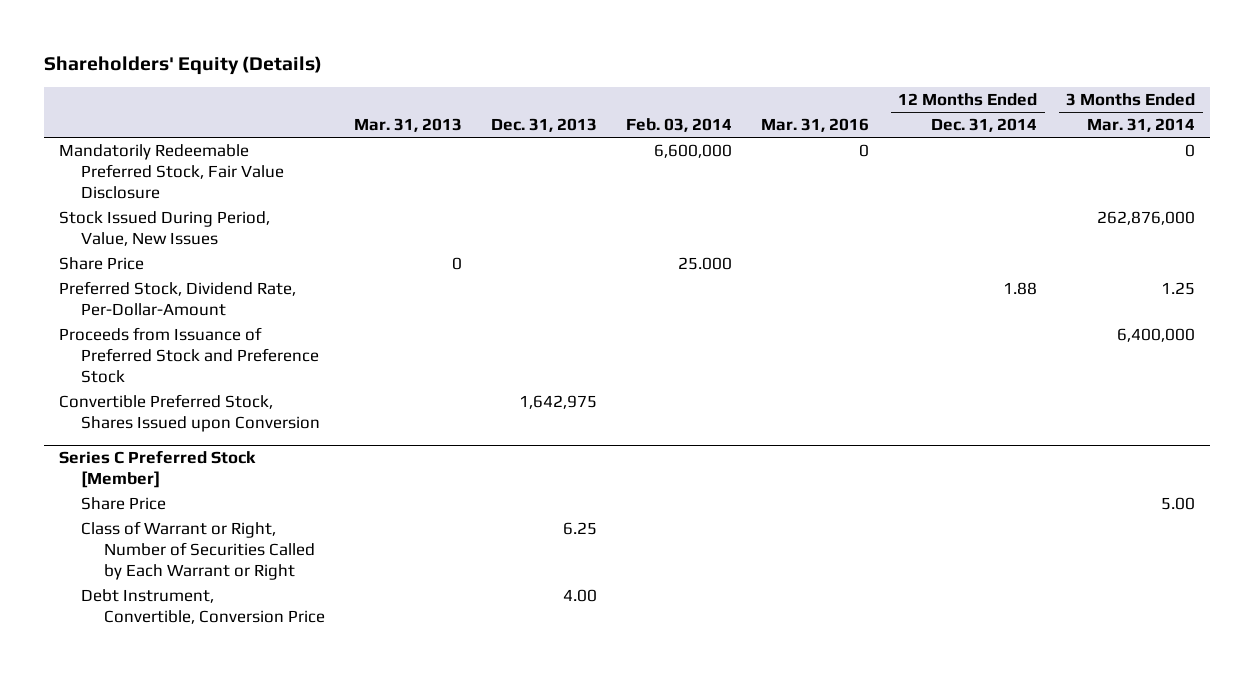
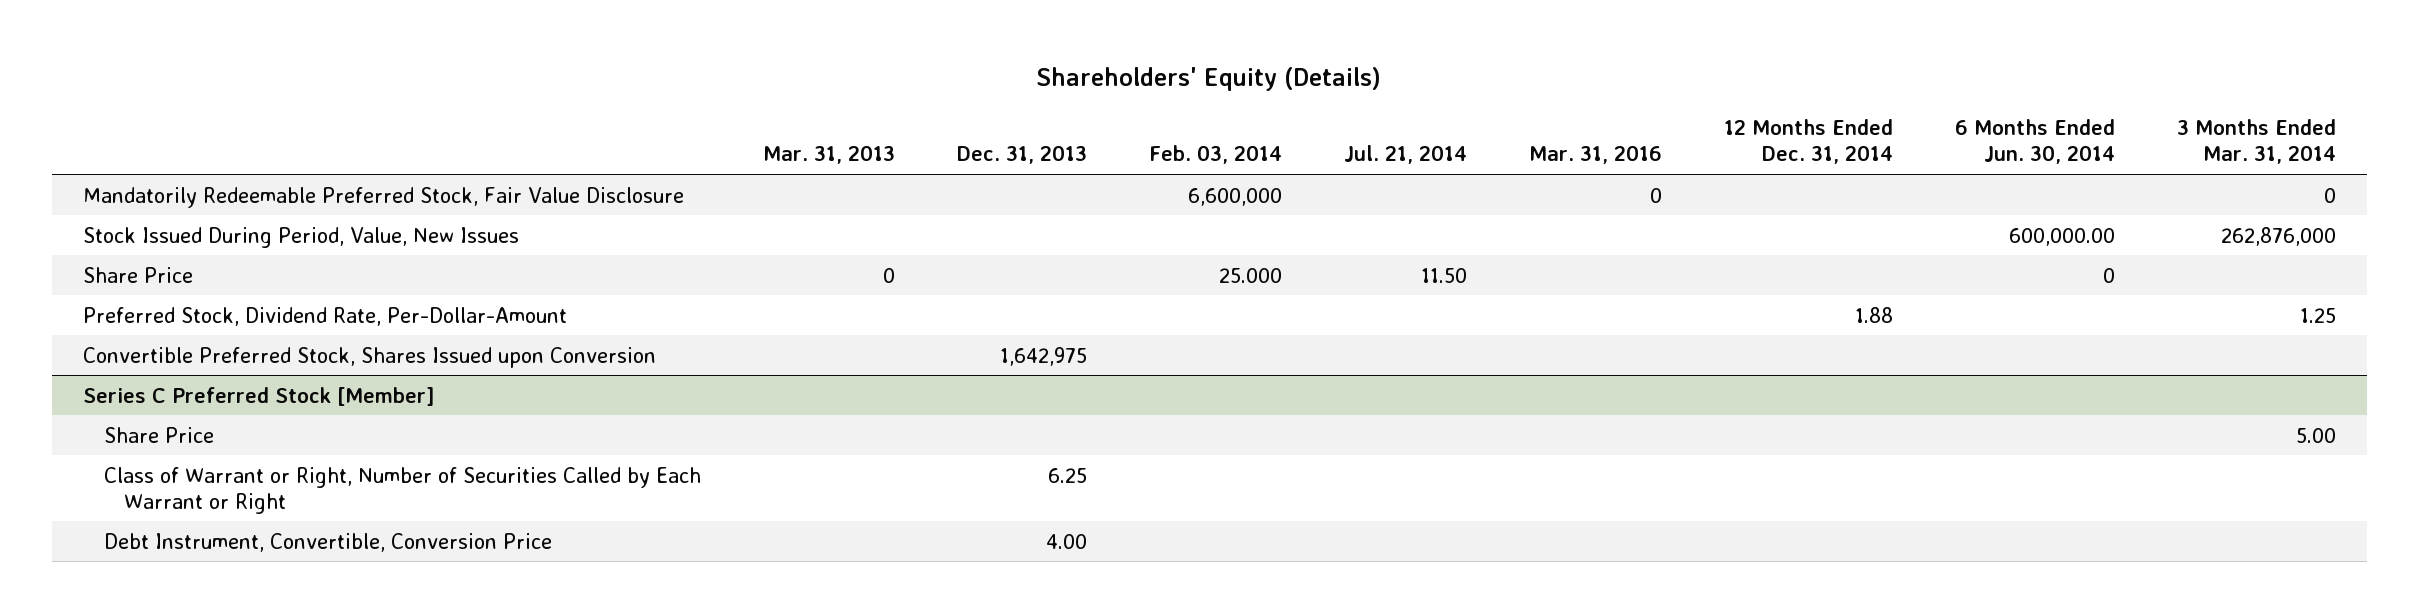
- | Mar. 31, 2013 | Dec. 31, 2013 | Feb. 03, 2014 | Mar. 31, 2016 | 12 Months Ended Dec. 31, 2014 | 3 Months Ended Mar. 31, 2014
+ | Mar. 31, 2013 | Dec. 31, 2013 | Feb. 03, 2014 | Jul. 21, 2014 | Mar. 31, 2016 | 12 Months Ended Dec. 31, 2014 | 6 Months Ended Jun. 30, 2014 | 3 Months Ended Mar. 31, 2014
- Proceeds from Issuance of Preferred Stock and Preference Stock | | | | | | 6,400,000

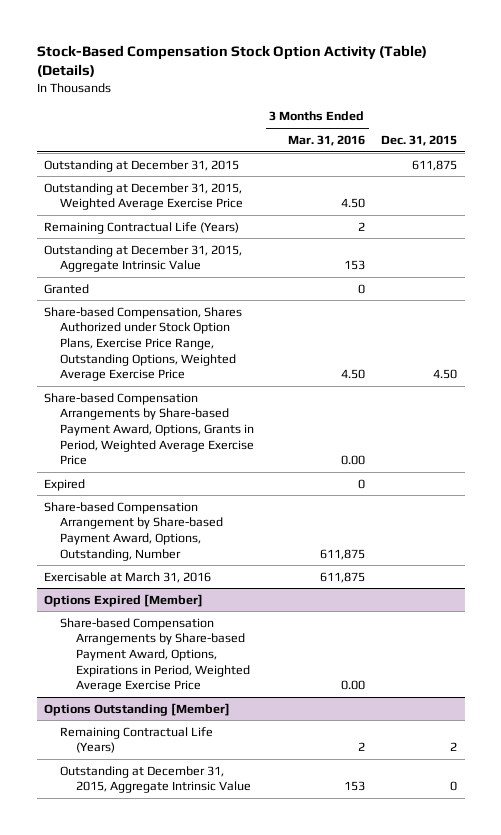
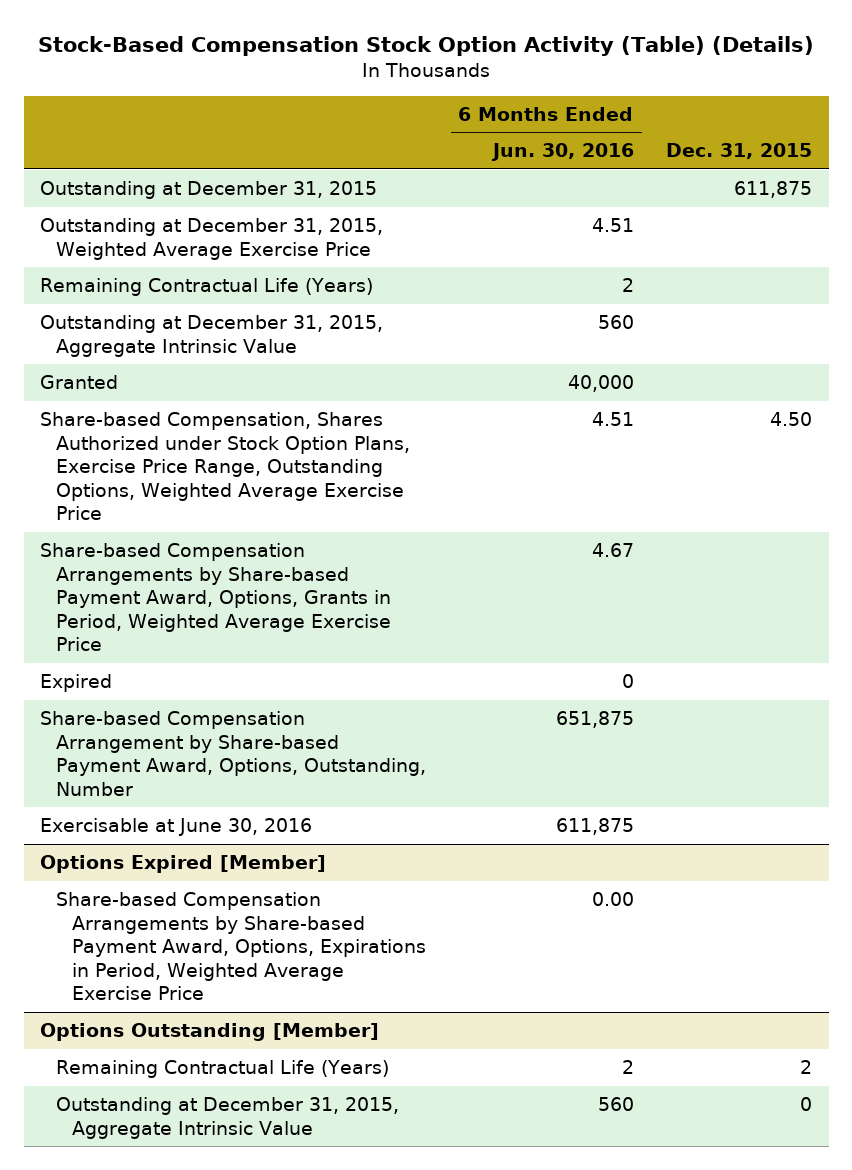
- | 3 Months Ended Mar. 31, 2016 | Dec. 31, 2015
+ | 6 Months Ended Jun. 30, 2016 | Dec. 31, 2015
- Exercisable at March 31, 2016 | 611,875 |
+ Exercisable at June 30, 2016 | 611,875 |

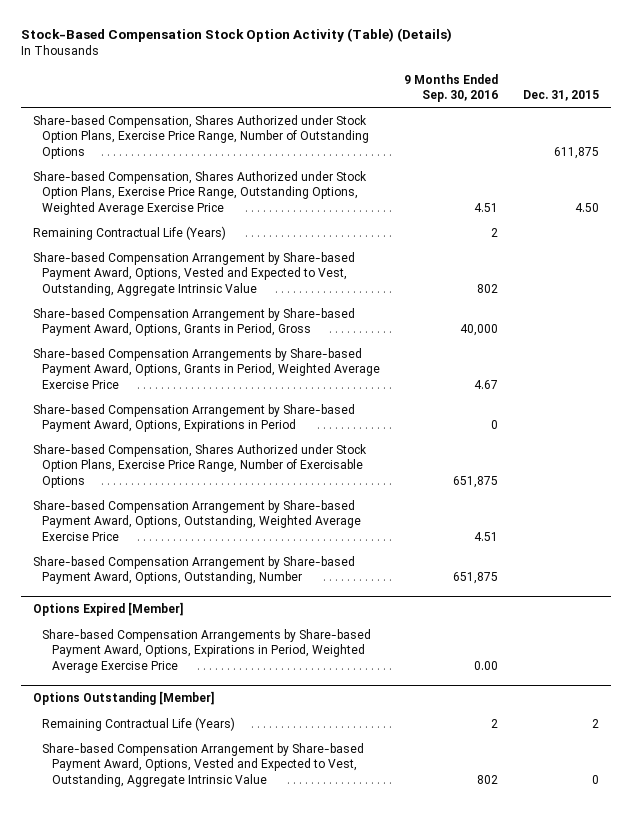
- | 6 Months Ended Jun. 30, 2016 | Dec. 31, 2015
+ | 9 Months Ended Sep. 30, 2016 | Dec. 31, 2015
- Outstanding at December 31, 2015 | | 611,875
- Outstanding at December 31, 2015, Weighted Average Exercise Price | 4.51 |
- Outstanding at December 31, 2015, Aggregate Intrinsic Value | 560 |
- Granted | 40,000 |
+ Share-based Compensation, Shares Authorized under Stock Option Plans, Exercise Price Range, Number of Outstanding Options | | 611,875
moved down: Remaining Contractual Life (Years) | 2 |
+ Share-based Compensation Arrangement by Share-based Payment Award, Options, Vested and Expected to Vest, Outstanding, Aggregate Intrinsic Value | 802 |
+ Share-based Compensation Arrangement by Share-based Payment Award, Options, Grants in Period, Gross | 40,000 |
- Expired | 0 |
+ Share-based Compensation Arrangement by Share-based Payment Award, Options, Expirations in Period | 0 |
+ Share-based Compensation, Shares Authorized under Stock Option Plans, Exercise Price Range, Number of Exercisable Options | 651,875 |
+ Share-based Compensation Arrangement by Share-based Payment Award, Options, Outstanding, Weighted Average Exercise Price | 4.51 |
- Exercisable at June 30, 2016 | 611,875 |
@ Options Outstanding [Member]
- Outstanding at December 31, 2015, Aggregate Intrinsic Value | 560 | 0
+ Share-based Compensation Arrangement by Share-based Payment Award, Options, Vested and Expected to Vest, Outstanding, Aggregate Intrinsic Value | 802 | 0

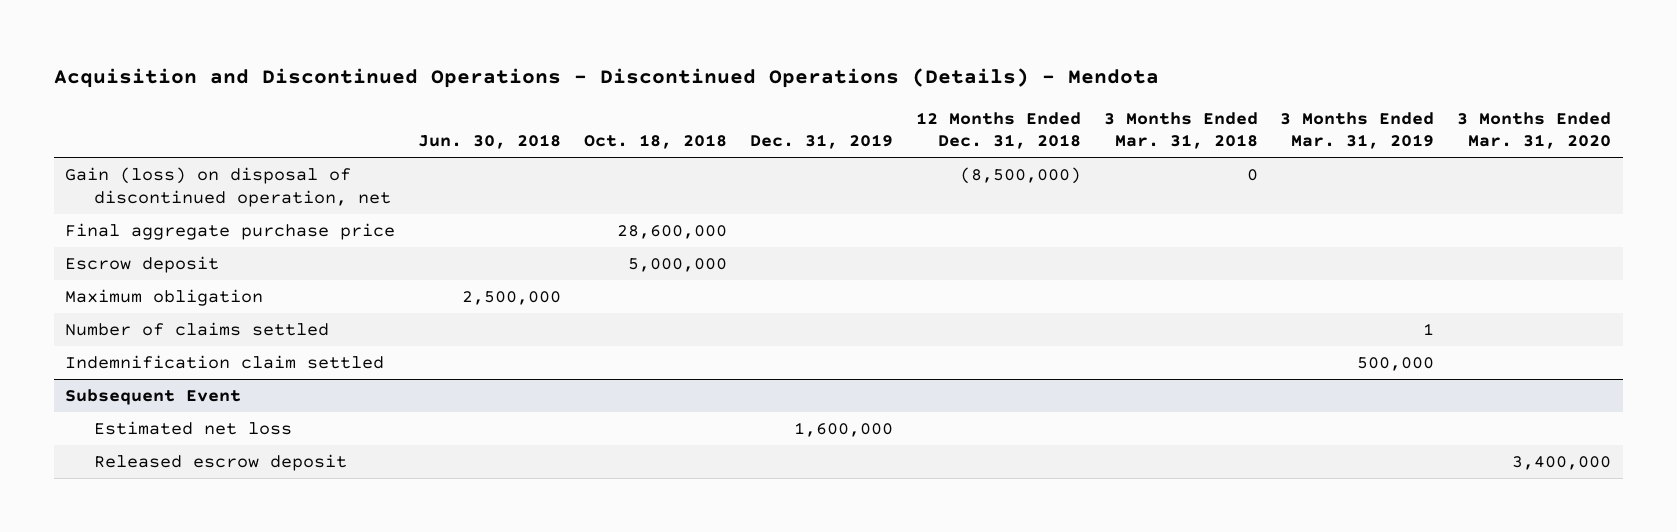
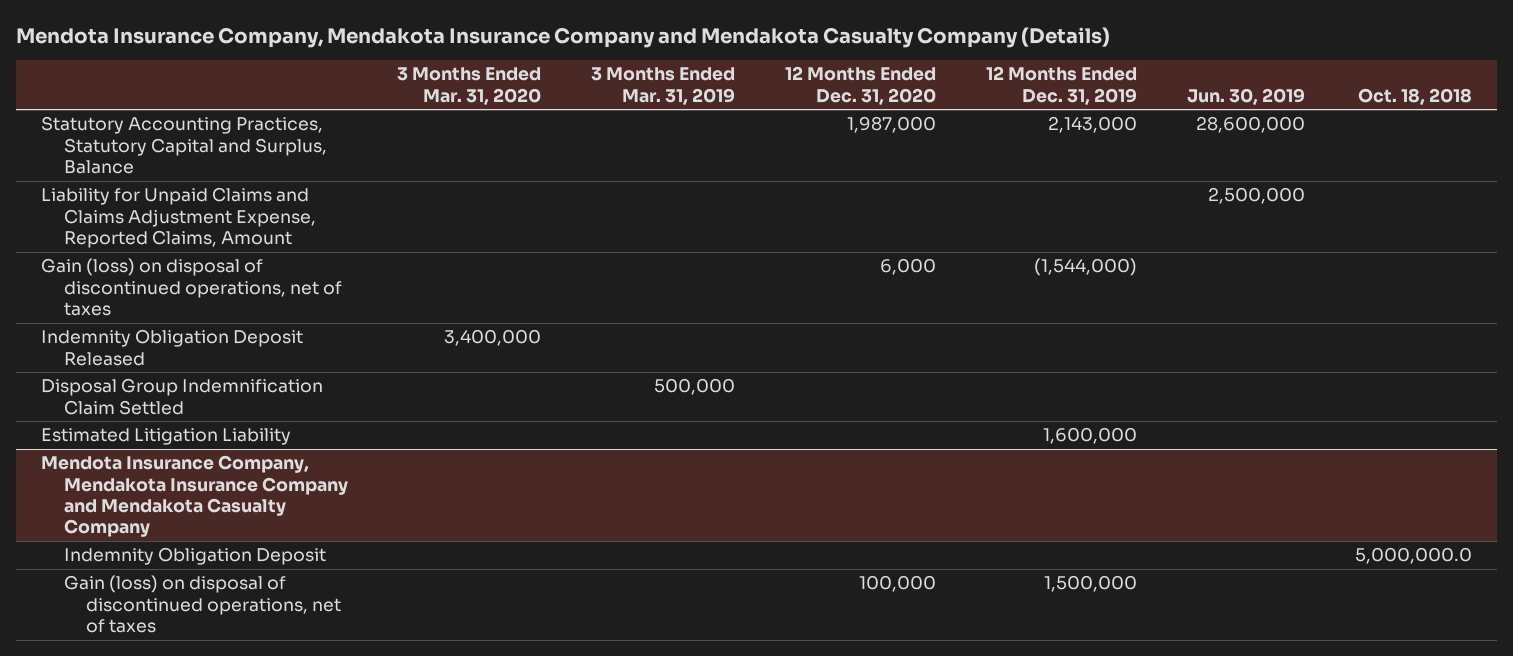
- Acquisition and Discontinued Operations - Discontinued Operations (Details) - Mendota
+ Mendota Insurance Company, Mendakota Insurance Company and Mendakota Casualty Company (Details)
- | Jun. 30, 2018 | Oct. 18, 2018 | Dec. 31, 2019 | 12 Months Ended Dec. 31, 2018 | 3 Months Ended Mar. 31, 2018 | 3 Months Ended Mar. 31, 2019 | 3 Months Ended Mar. 31, 2020
+ | 3 Months Ended Mar. 31, 2020 | 3 Months Ended Mar. 31, 2019 | 12 Months Ended Dec. 31, 2020 | 12 Months Ended Dec. 31, 2019 | Jun. 30, 2019 | Oct. 18, 2018
- Gain (loss) on disposal of discontinued operation, net | | | | (8,500,000) | 0 | |
- Final aggregate purchase price | | 28,600,000 | | | | |
- Escrow deposit | | 5,000,000 | | | | |
- Maximum obligation | 2,500,000 | | | | | |
- Number of claims settled | | | | | | 1 |
- Indemnification claim settled | | | | | | 500,000 |
- Subsequent Event
- Estimated net loss | | | 1,600,000 | | | |
- Released escrow deposit | | | | | | | 3,400,000
+ Statutory Accounting Practices, Statutory Capital and Surplus, Balance | | | 1,987,000 | 2,143,000 | 28,600,000 |
+ Liability for Unpaid Claims and Claims Adjustment Expense, Reported Claims, Amount | | | | | 2,500,000 |
+ Gain (loss) on disposal of discontinued operations, net of taxes | | | 6,000 | (1,544,000) | |
+ Indemnity Obligation Deposit Released | 3,400,000 | | | | |
+ Disposal Group Indemnification Claim Settled | | 500,000 | | | |
+ Estimated Litigation Liability | | | | 1,600,000 | |
+ Mendota Insurance Company, Mendakota Insurance Company and Mendakota Casualty Company
+ Indemnity Obligation Deposit | | | | | | 5,000,000.0
+ Gain (loss) on disposal of discontinued operations, net of taxes | | | 100,000 | 1,500,000 | |

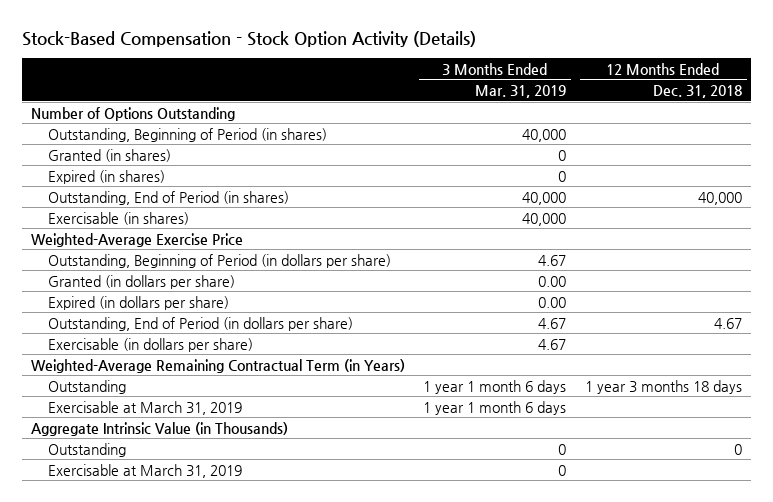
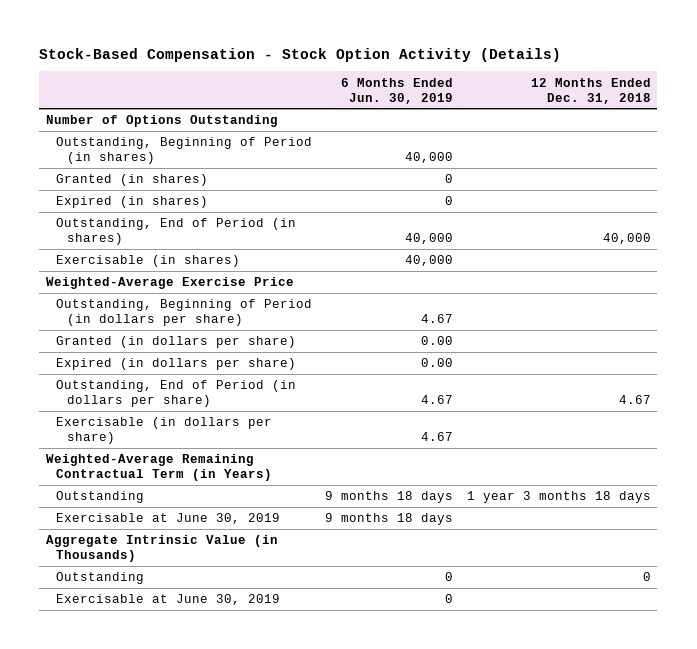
- | 3 Months Ended Mar. 31, 2019 | 12 Months Ended Dec. 31, 2018
+ | 6 Months Ended Jun. 30, 2019 | 12 Months Ended Dec. 31, 2018
- Exercisable at March 31, 2019 | 1 year 1 month 6 days |
+ Exercisable at June 30, 2019 | 9 months 18 days |
- Exercisable at March 31, 2019 | 0 |
+ Exercisable at June 30, 2019 | 0 |

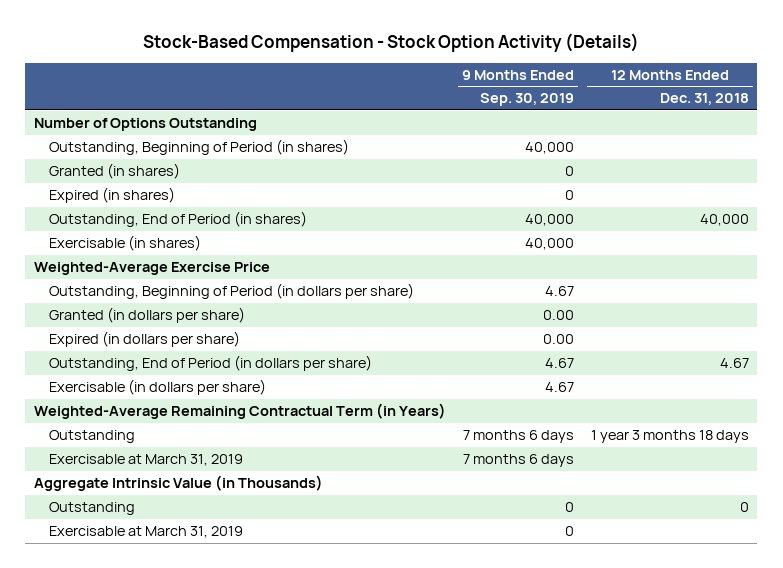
- | 6 Months Ended Jun. 30, 2019 | 12 Months Ended Dec. 31, 2018
+ | 9 Months Ended Sep. 30, 2019 | 12 Months Ended Dec. 31, 2018
- Exercisable at June 30, 2019 | 9 months 18 days |
+ Exercisable at March 31, 2019 | 7 months 6 days |
- Exercisable at June 30, 2019 | 0 |
+ Exercisable at March 31, 2019 | 0 |

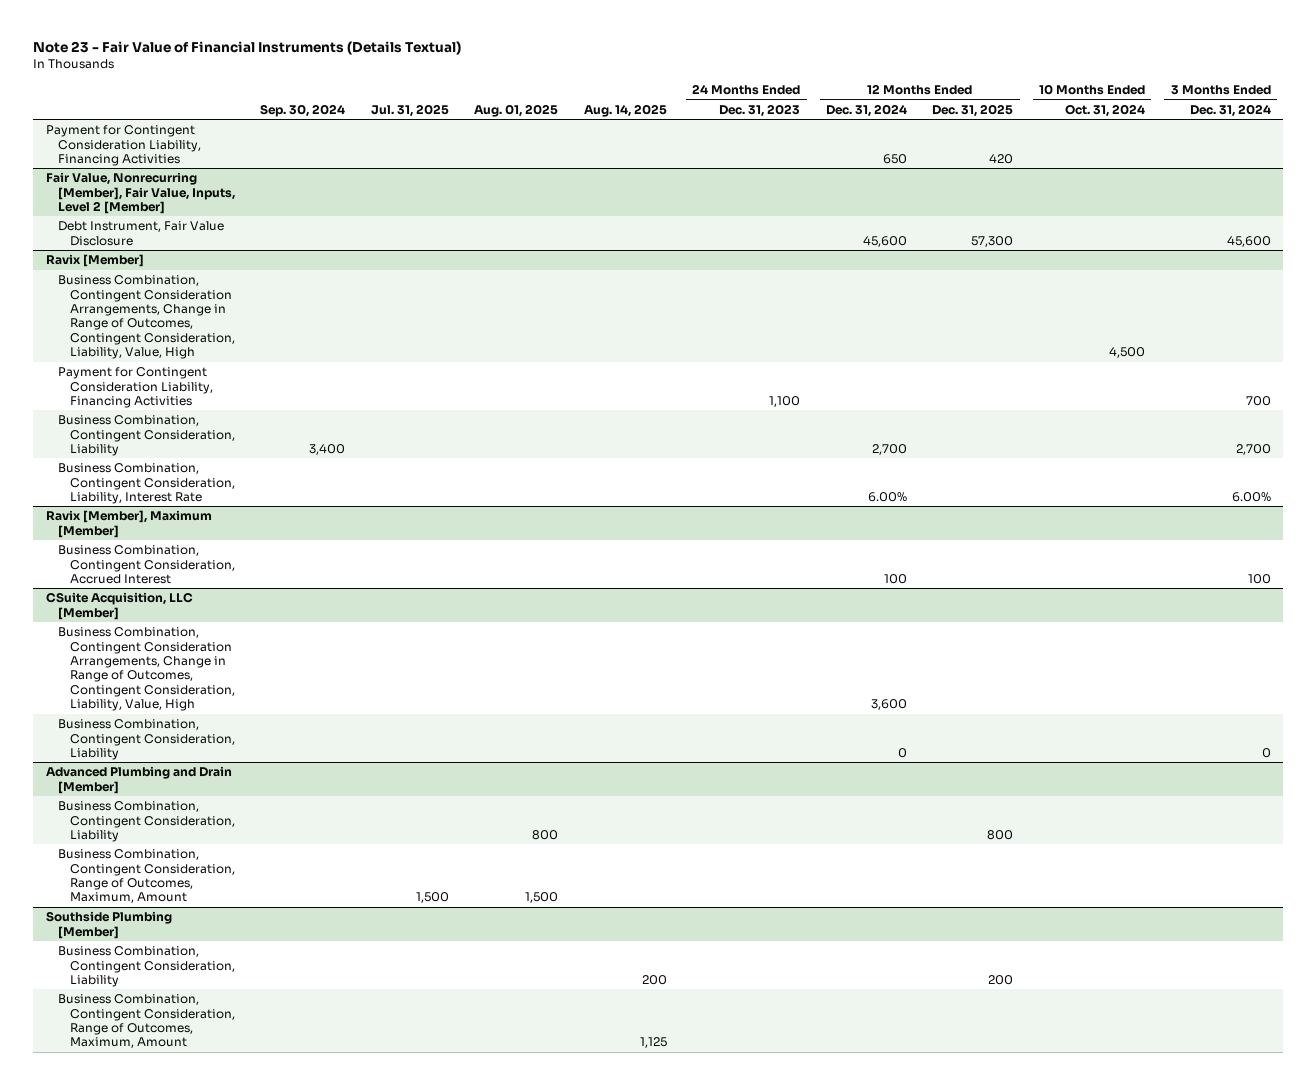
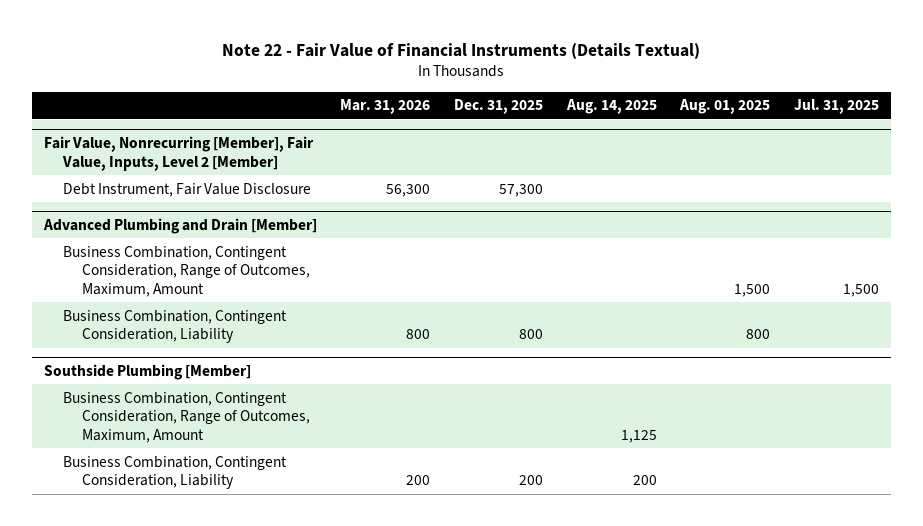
- Note 23 - Fair Value of Financial Instruments (Details Textual)
+ Note 22 - Fair Value of Financial Instruments (Details Textual)
- | Sep. 30, 2024 | Jul. 31, 2025 | Aug. 01, 2025 | Aug. 14, 2025 | 24 Months Ended Dec. 31, 2023 | 12 Months Ended Dec. 31, 2024 | 12 Months Ended Dec. 31, 2025 | 10 Months Ended Oct. 31, 2024 | 3 Months Ended Dec. 31, 2024
+ | Mar. 31, 2026 | Dec. 31, 2025 | Aug. 14, 2025 | Aug. 01, 2025 | Jul. 31, 2025
- Payment for Contingent Consideration Liability, Financing Activities | | | | | | 650 | 420 | |
- Ravix [Member]
- Business Combination, Contingent Consideration Arrangements, Change in Range of Outcomes, Contingent Consideration, Liability, Value, High | | | | | | | | 4,500 |
- Payment for Contingent Consideration Liability, Financing Activities | | | | | 1,100 | | | | 700
- Business Combination, Contingent Consideration, Liability | 3,400 | | | | | 2,700 | | | 2,700
- Business Combination, Contingent Consideration, Liability, Interest Rate | | | | | | 6.00% | | | 6.00%
- Ravix [Member], Maximum [Member]
- Business Combination, Contingent Consideration, Accrued Interest | | | | | | 100 | | | 100
- CSuite Acquisition, LLC [Member]
- Business Combination, Contingent Consideration Arrangements, Change in Range of Outcomes, Contingent Consideration, Liability, Value, High | | | | | | 3,600 | | |
- Business Combination, Contingent Consideration, Liability | | | | | | 0 | | | 0
@ Advanced Plumbing and Drain [Member]
moved down: Business Combination, Contingent Consideration, Liability | 800 | 800 | | 800 |
@ Southside Plumbing [Member]
moved down: Business Combination, Contingent Consideration, Liability | 200 | 200 | 200 | |

